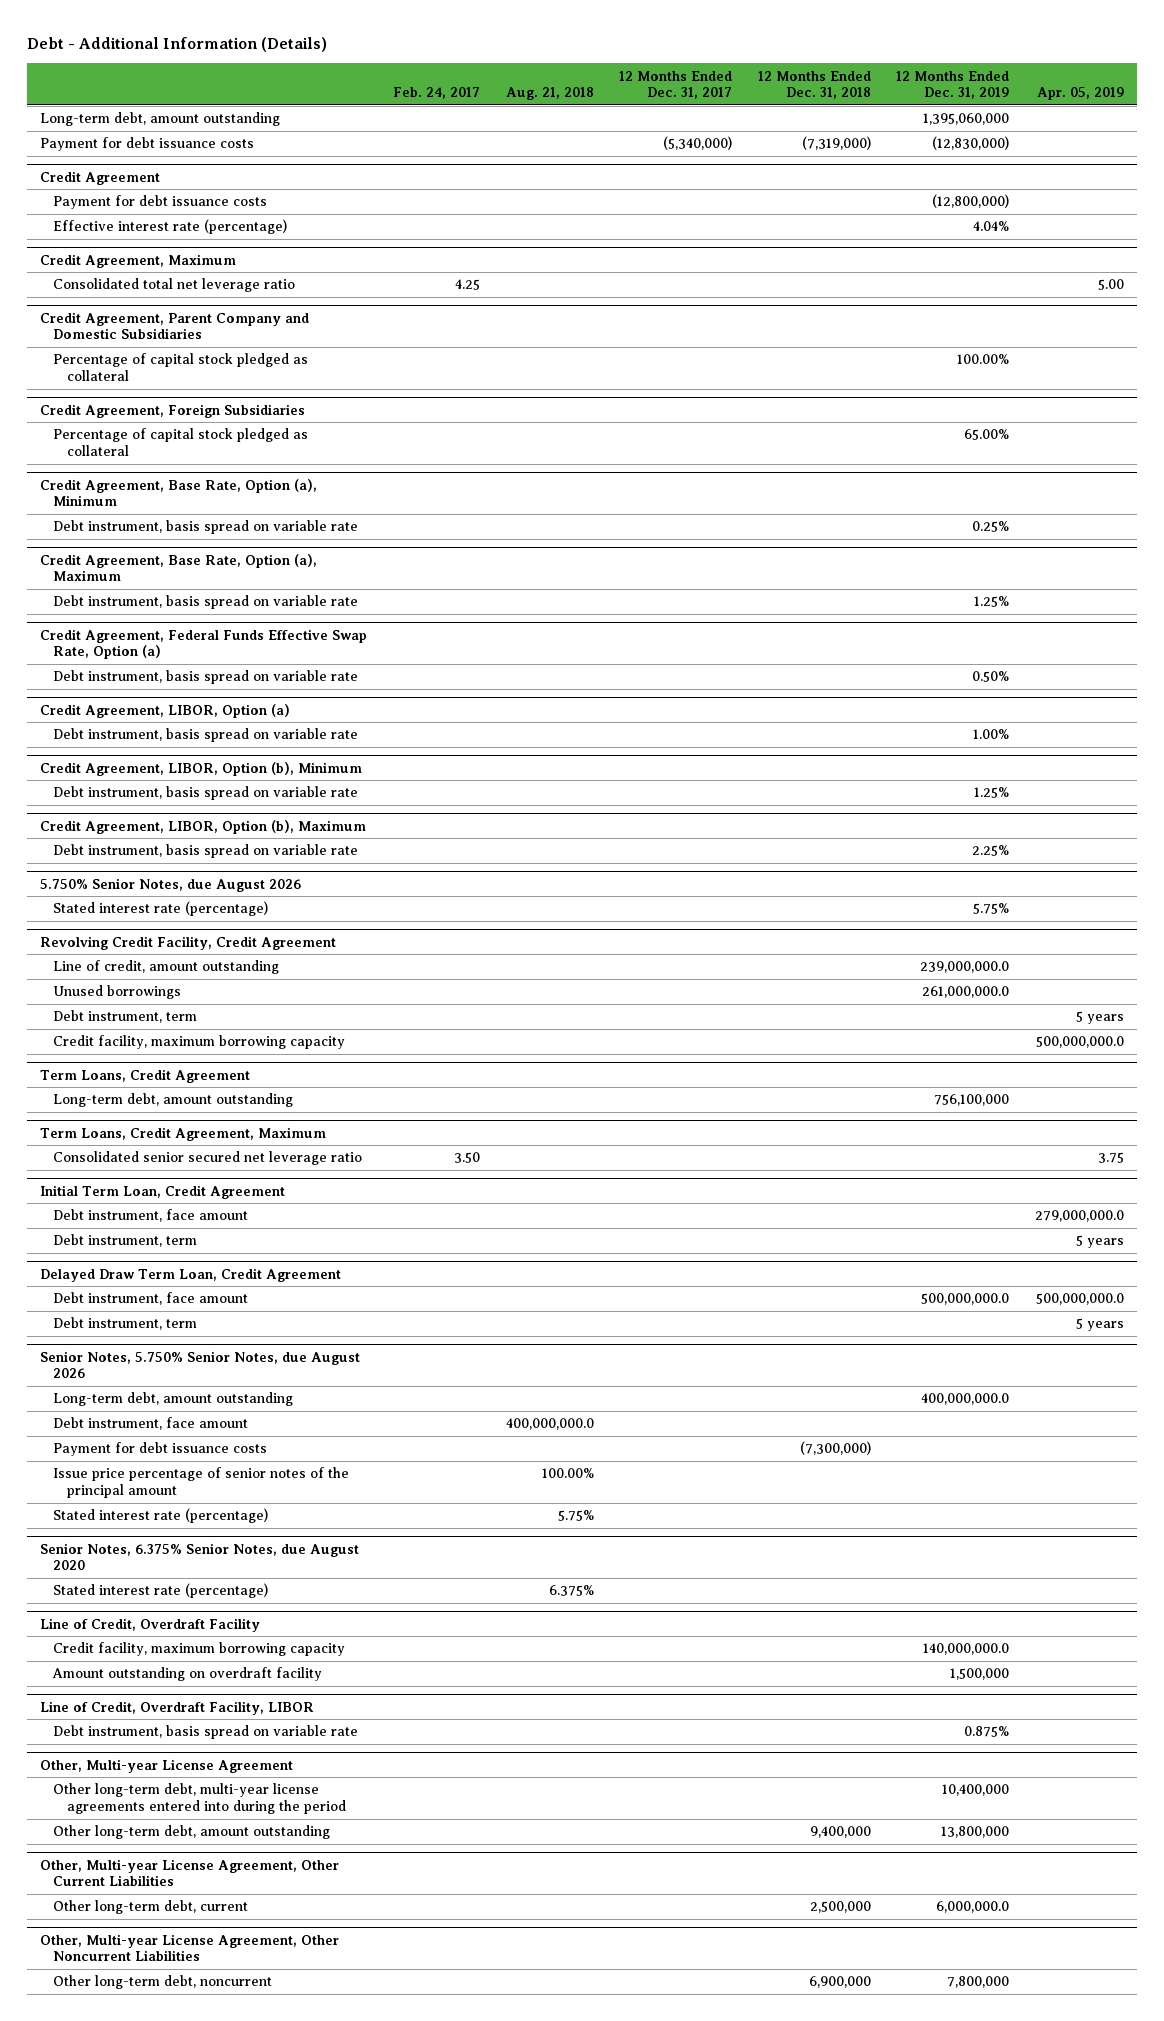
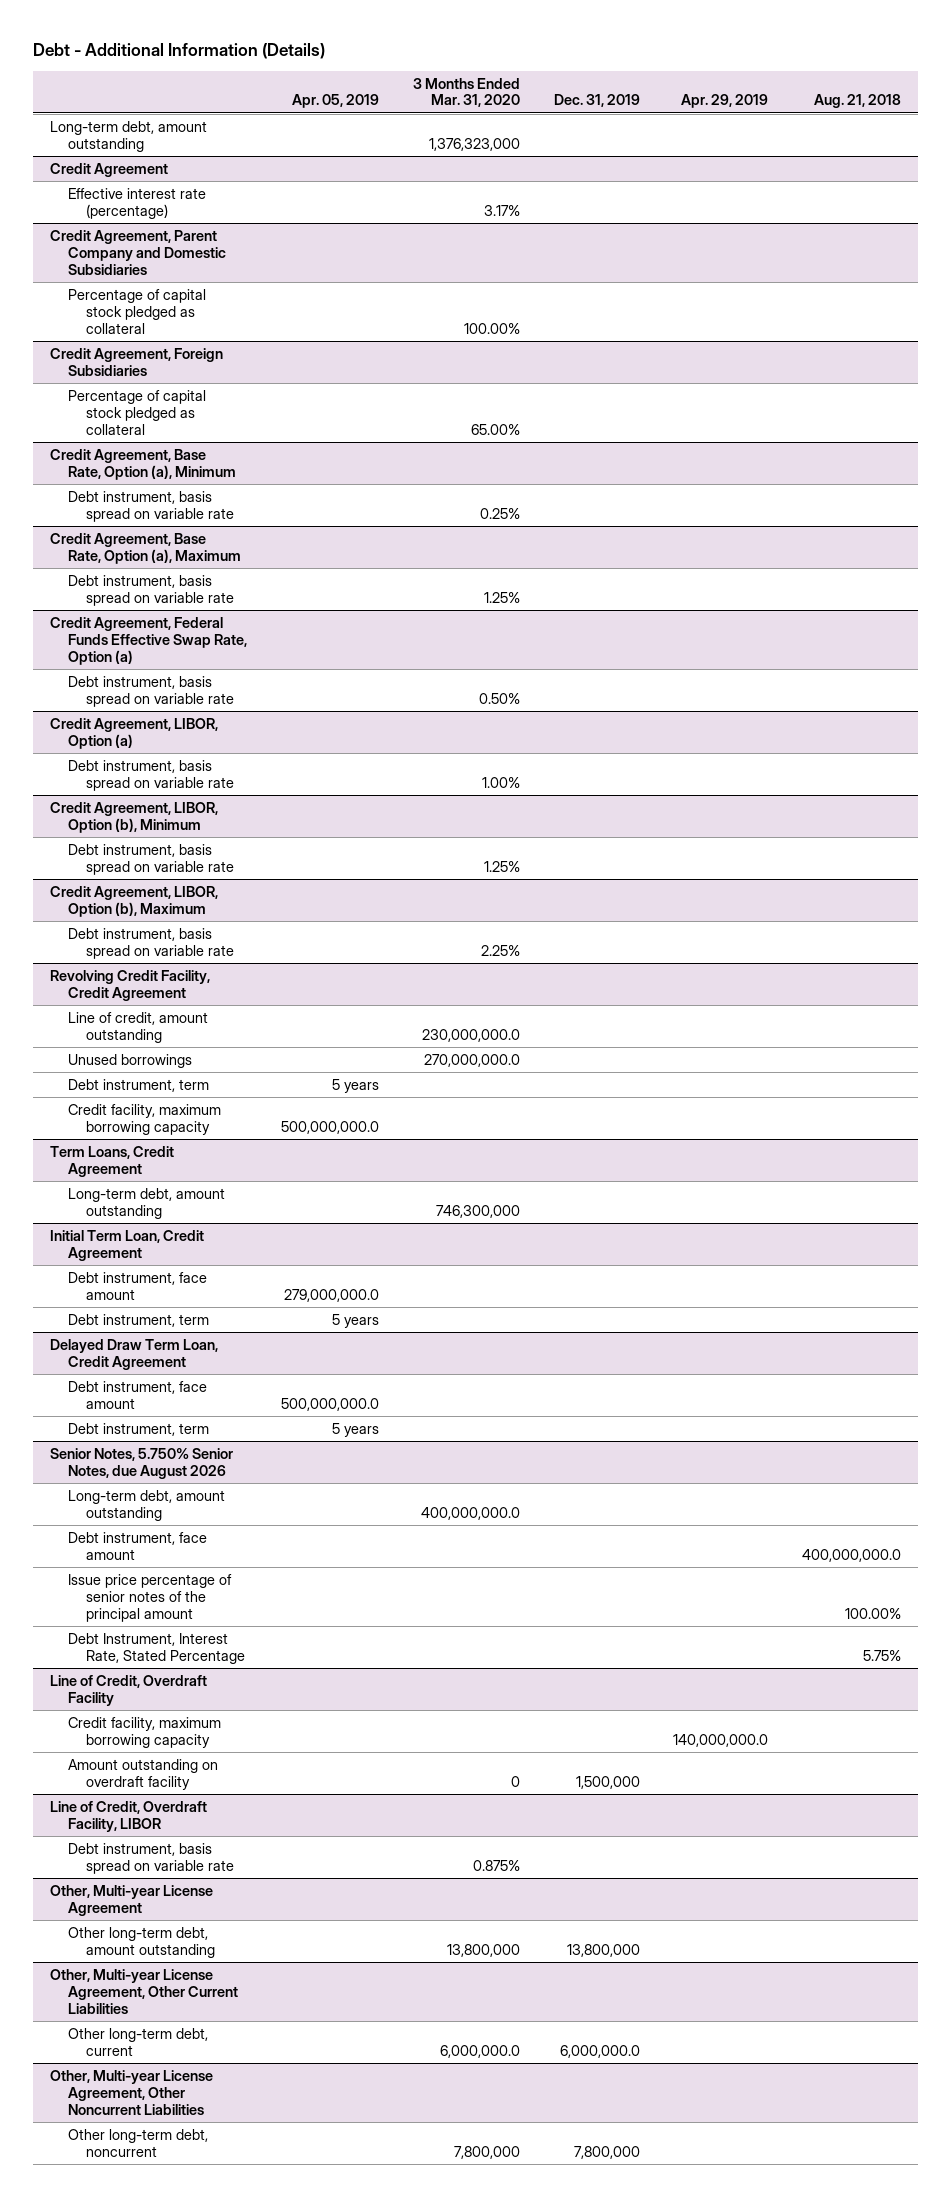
- | Feb. 24, 2017 | Aug. 21, 2018 | 12 Months Ended Dec. 31, 2017 | 12 Months Ended Dec. 31, 2018 | 12 Months Ended Dec. 31, 2019 | Apr. 05, 2019
+ | Apr. 05, 2019 | 3 Months Ended Mar. 31, 2020 | Dec. 31, 2019 | Apr. 29, 2019 | Aug. 21, 2018
- Payment for debt issuance costs | | | (5,340,000) | (7,319,000) | (12,830,000) |
@ Credit Agreement
- Payment for debt issuance costs | | | | | (12,800,000) |
- Credit Agreement, Maximum
- Consolidated total net leverage ratio | 4.25 | | | | | 5.00
- 5.750% Senior Notes, due August 2026
- Stated interest rate (percentage) | | | | | 5.75% |
- Term Loans, Credit Agreement, Maximum
- Consolidated senior secured net leverage ratio | 3.50 | | | | | 3.75
@ Senior Notes, 5.750% Senior Notes, due August 2026
- Payment for debt issuance costs | | | | (7,300,000) | |
- Stated interest rate (percentage) | | 5.75% | | | |
- Senior Notes, 6.375% Senior Notes, due August 2020
- Stated interest rate (percentage) | | 6.375% | | | |
@ Senior Notes, 5.750% Senior Notes, due August 2026
+ Debt Instrument, Interest Rate, Stated Percentage | | | | | 5.75%
@ Other, Multi-year License Agreement
- Other long-term debt, multi-year license agreements entered into during the period | | | | | 10,400,000 |

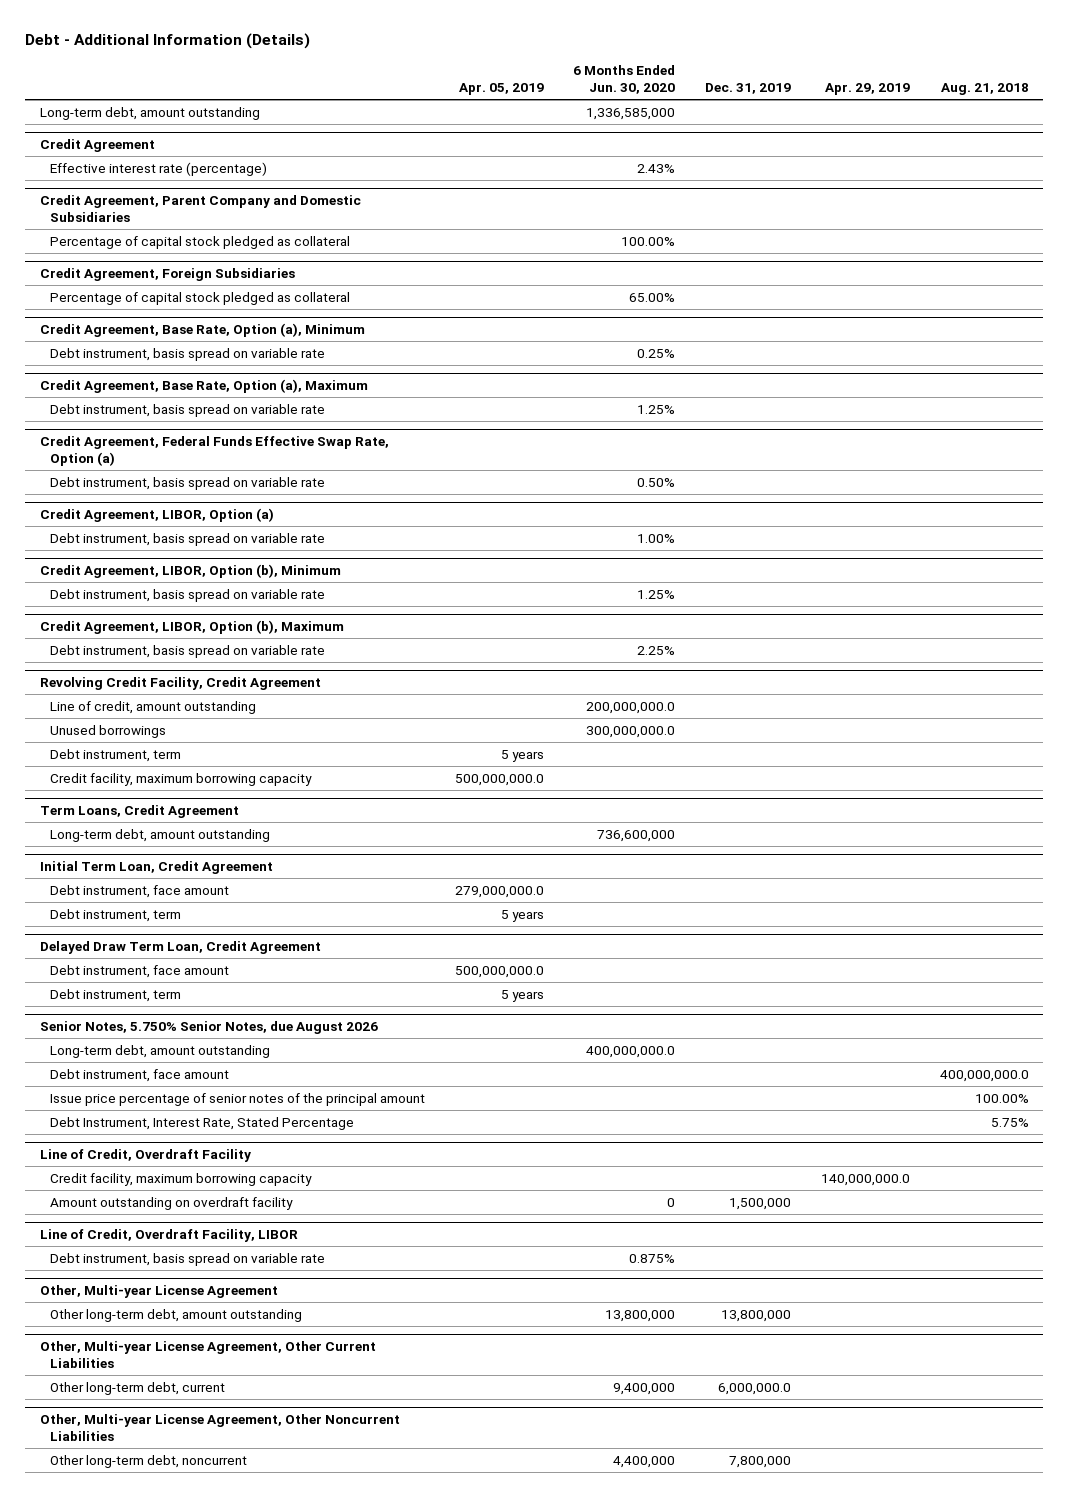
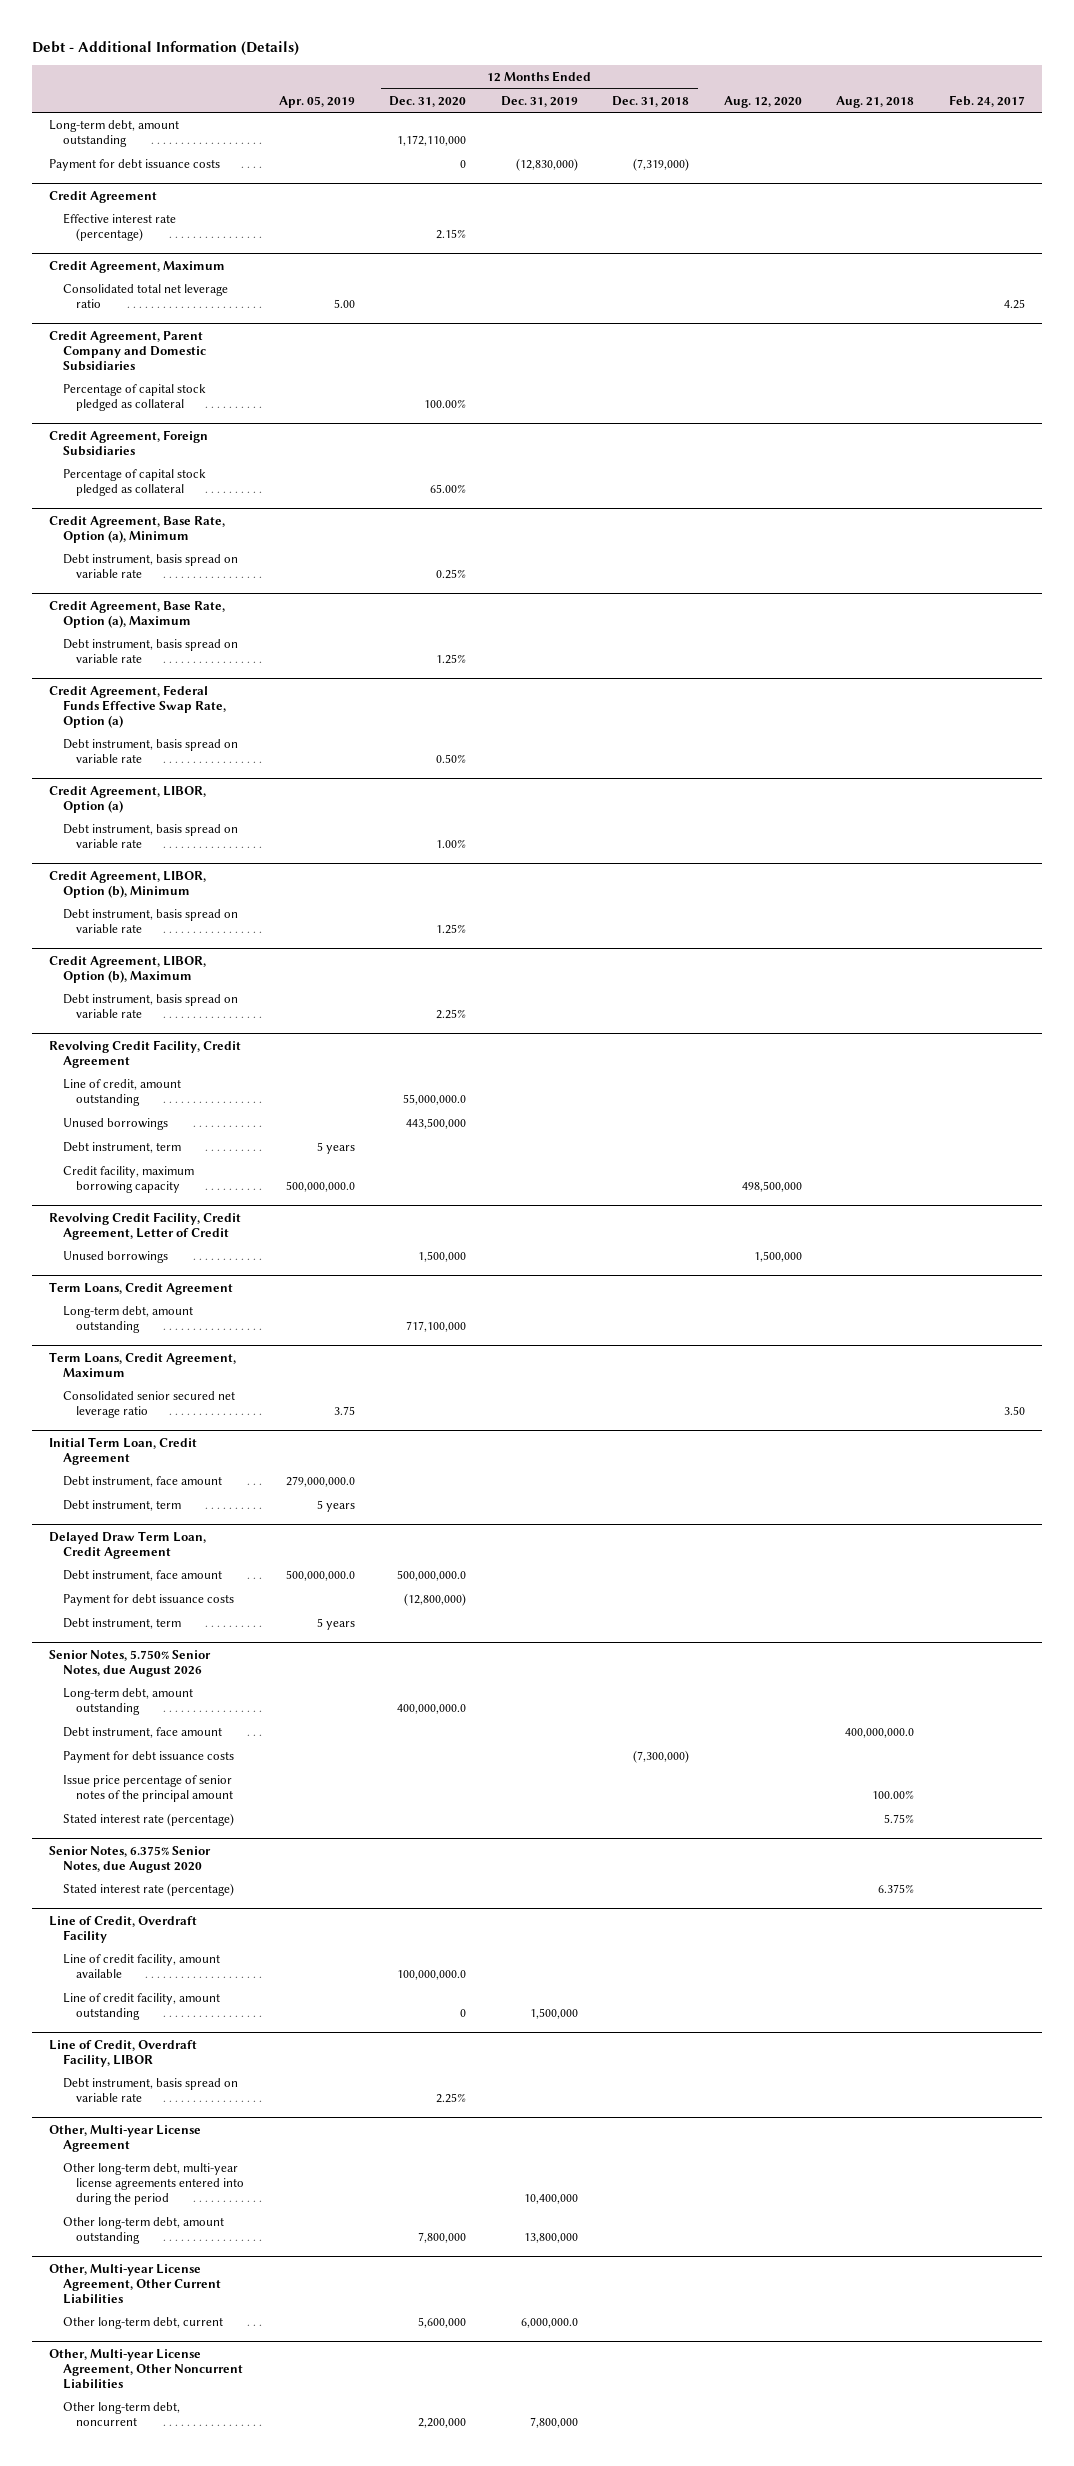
- | Apr. 05, 2019 | 6 Months Ended Jun. 30, 2020 | Dec. 31, 2019 | Apr. 29, 2019 | Aug. 21, 2018
+ | Apr. 05, 2019 | 12 Months Ended Dec. 31, 2020 | 12 Months Ended Dec. 31, 2019 | 12 Months Ended Dec. 31, 2018 | Aug. 12, 2020 | Aug. 21, 2018 | Feb. 24, 2017
+ Payment for debt issuance costs | | 0 | (12,830,000) | (7,319,000) | | |
+ Credit Agreement, Maximum
+ Consolidated total net leverage ratio | 5.00 | | | | | | 4.25
+ Revolving Credit Facility, Credit Agreement, Letter of Credit
+ Unused borrowings | | 1,500,000 | | | 1,500,000 | |
+ Term Loans, Credit Agreement, Maximum
+ Consolidated senior secured net leverage ratio | 3.75 | | | | | | 3.50
@ Delayed Draw Term Loan, Credit Agreement
+ Payment for debt issuance costs | | (12,800,000) | | | | |
@ Senior Notes, 5.750% Senior Notes, due August 2026
+ Payment for debt issuance costs | | | | (7,300,000) | | |
- Debt Instrument, Interest Rate, Stated Percentage | | | | | 5.75%
+ Stated interest rate (percentage) | | | | | | 5.75% |
+ Senior Notes, 6.375% Senior Notes, due August 2020
+ Stated interest rate (percentage) | | | | | | 6.375% |
@ Line of Credit, Overdraft Facility
- Credit facility, maximum borrowing capacity | | | | 140,000,000.0 |
- Amount outstanding on overdraft facility | | 0 | 1,500,000 | |
+ Line of credit facility, amount available | | 100,000,000.0 | | | | |
+ Line of credit facility, amount outstanding | | 0 | 1,500,000 | | | |
@ Other, Multi-year License Agreement
+ Other long-term debt, multi-year license agreements entered into during the period | | | 10,400,000 | | | |

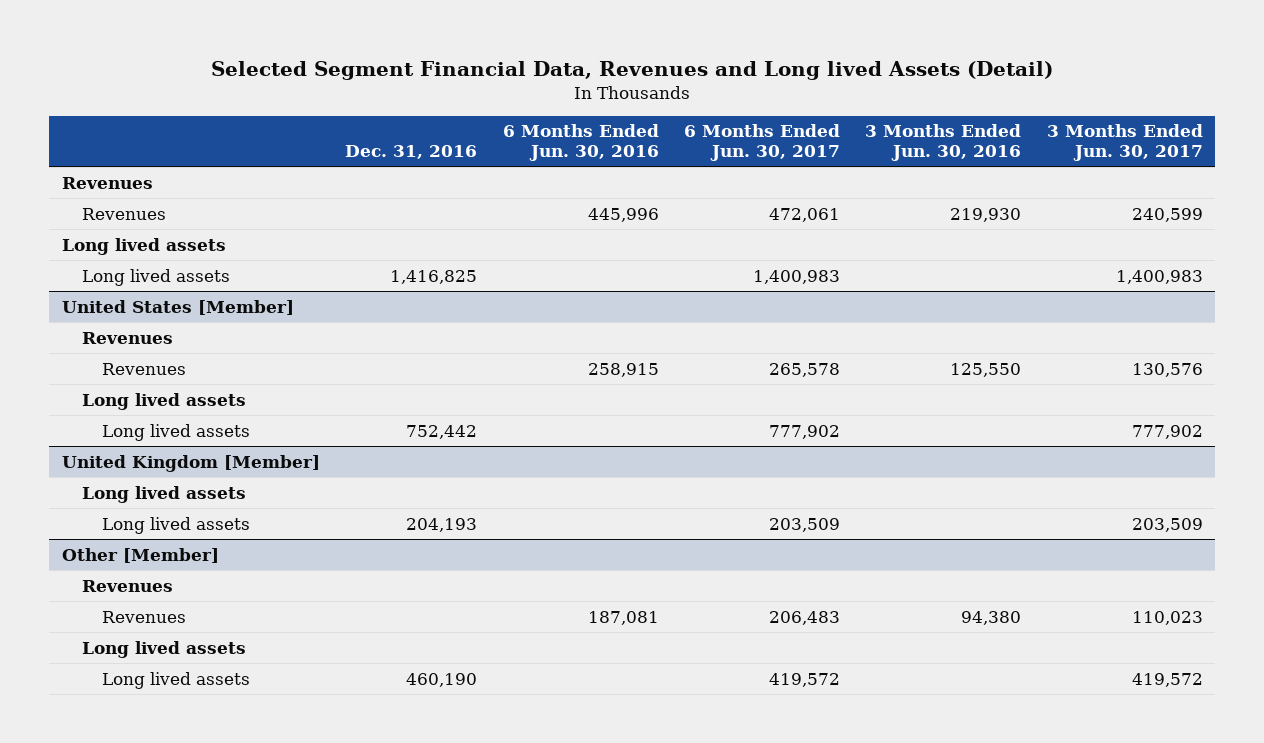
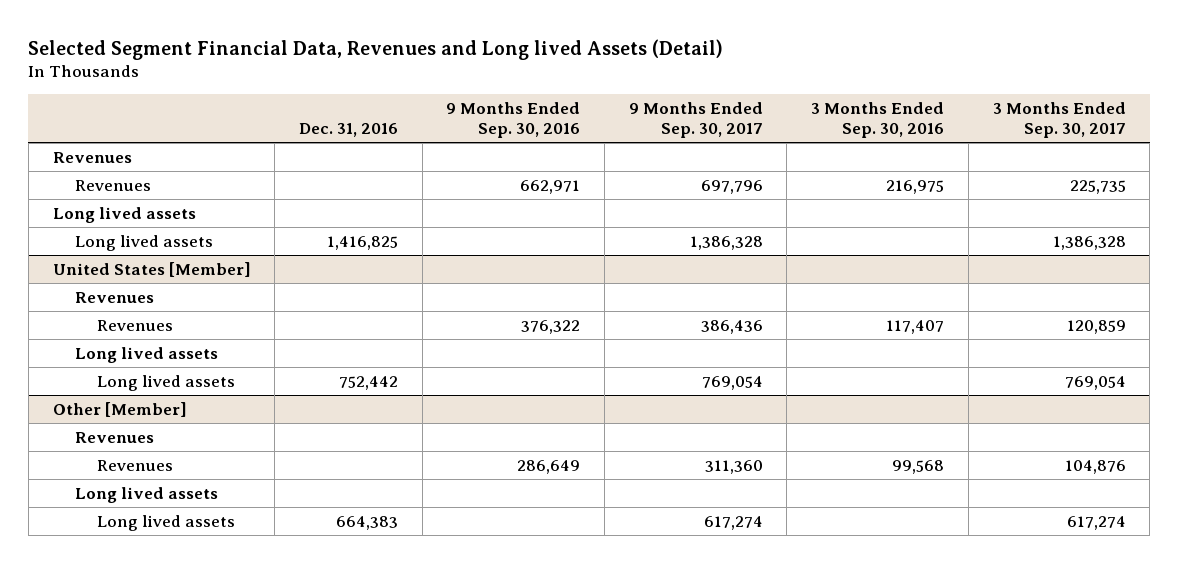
- | Dec. 31, 2016 | 6 Months Ended Jun. 30, 2016 | 6 Months Ended Jun. 30, 2017 | 3 Months Ended Jun. 30, 2016 | 3 Months Ended Jun. 30, 2017
+ | Dec. 31, 2016 | 9 Months Ended Sep. 30, 2016 | 9 Months Ended Sep. 30, 2017 | 3 Months Ended Sep. 30, 2016 | 3 Months Ended Sep. 30, 2017
- United Kingdom [Member]
- Long lived assets
- Long lived assets | 204,193 | | 203,509 | | 203,509
@ Other [Member]
- Long lived assets | 460,190 | | 419,572 | | 419,572
+ Long lived assets | 664,383 | | 617,274 | | 617,274

